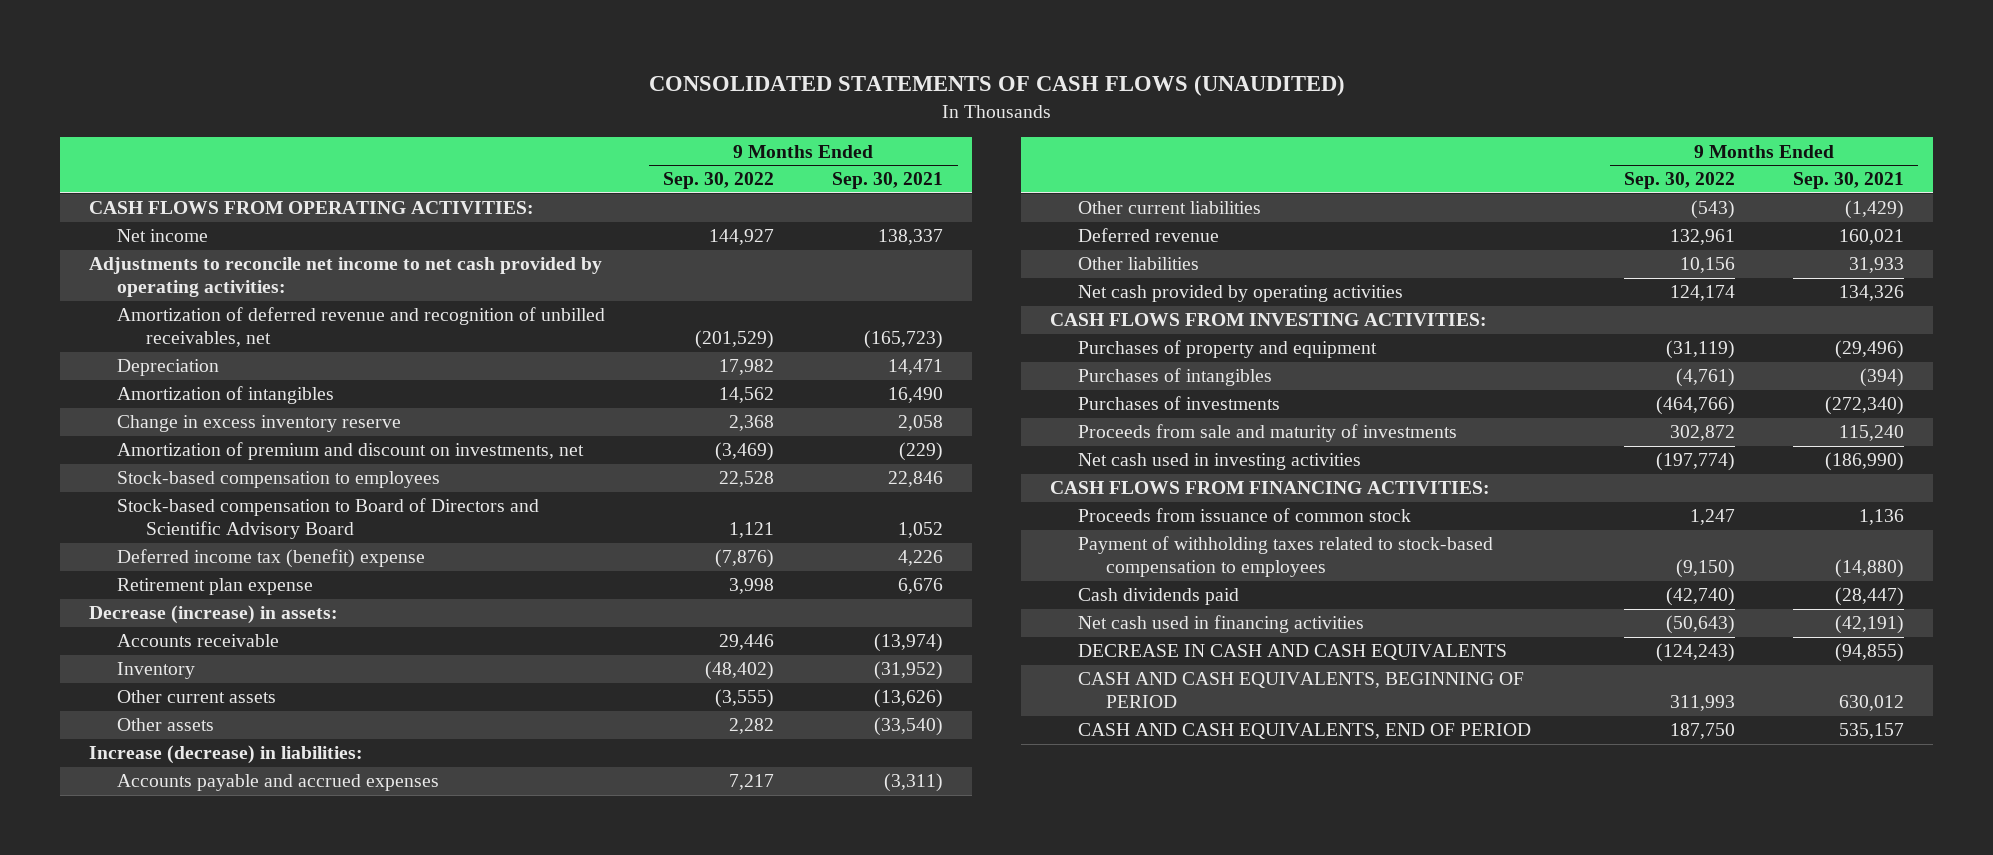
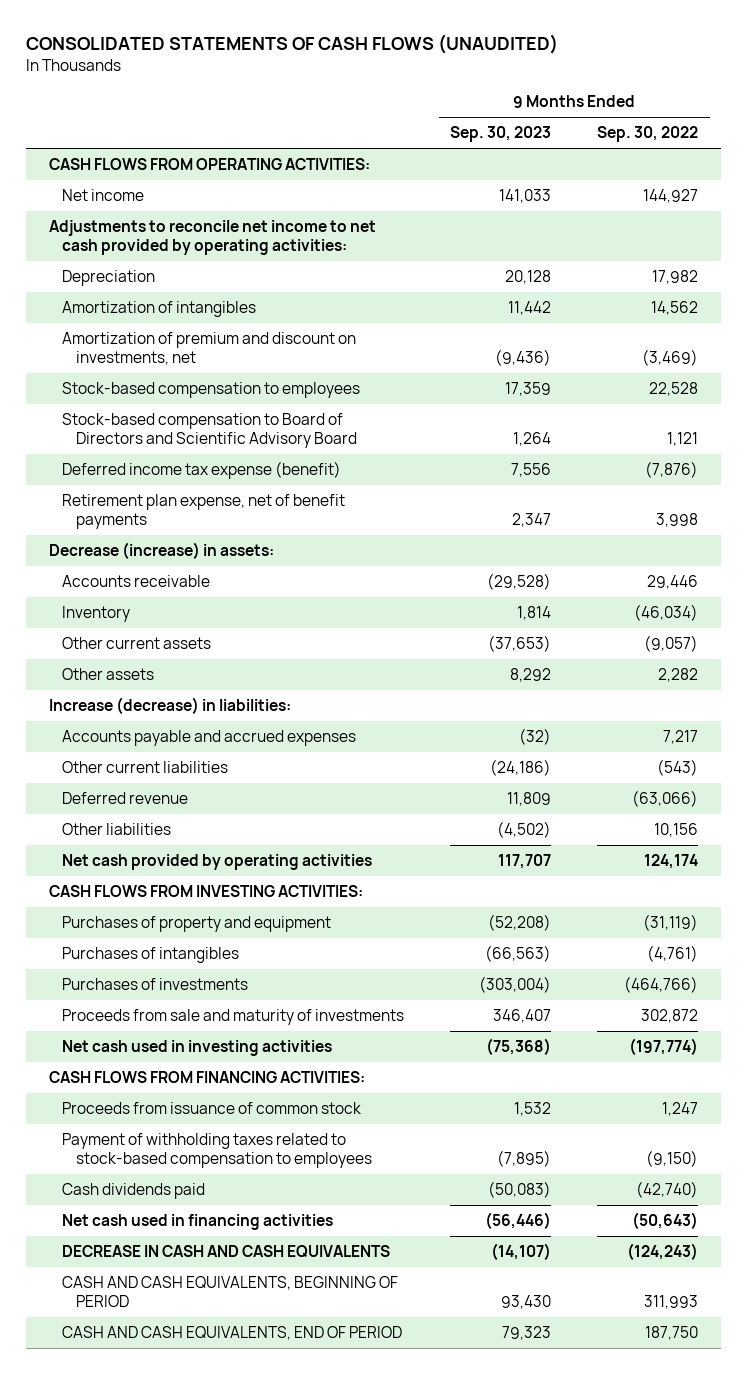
- | 9 Months Ended Sep. 30, 2022 | 9 Months Ended Sep. 30, 2021
+ | 9 Months Ended Sep. 30, 2023 | 9 Months Ended Sep. 30, 2022
- Amortization of deferred revenue and recognition of unbilled receivables, net | (201,529) | (165,723)
- Change in excess inventory reserve | 2,368 | 2,058
- Deferred income tax (benefit) expense | (7,876) | 4,226
- Retirement plan expense | 3,998 | 6,676
+ Deferred income tax expense (benefit) | 7,556 | (7,876)
+ Retirement plan expense, net of benefit payments | 2,347 | 3,998
- Inventory | (48,402) | (31,952)
- Other current assets | (3,555) | (13,626)
+ Inventory | 1,814 | (46,034)
+ Other current assets | (37,653) | (9,057)
- Deferred revenue | 132,961 | 160,021
+ Deferred revenue | 11,809 | (63,066)

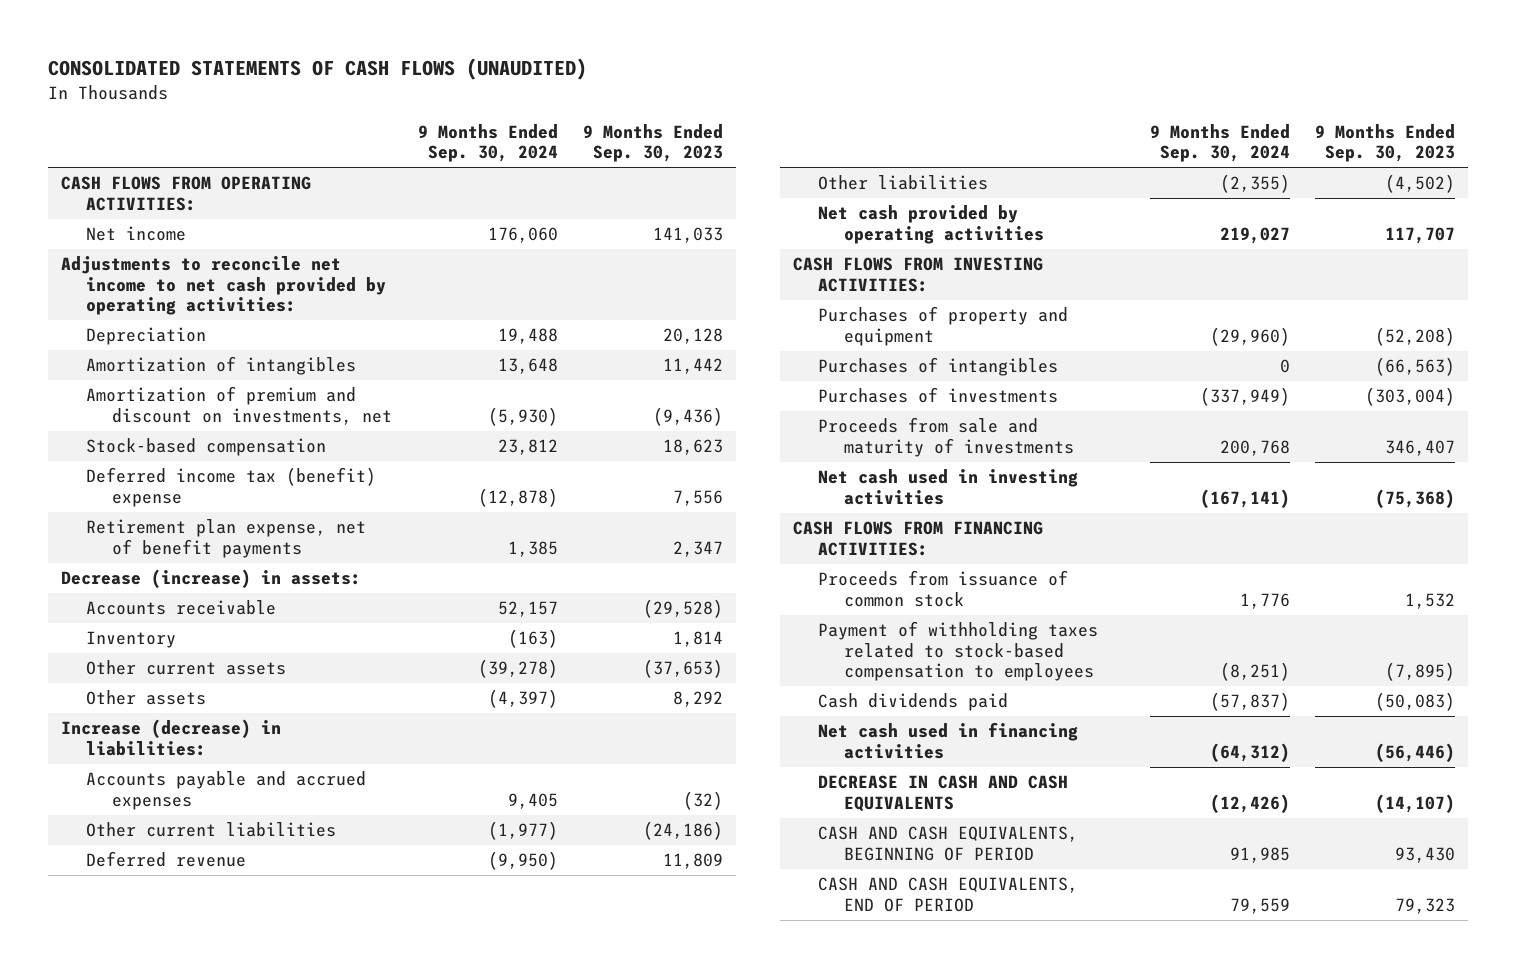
- | 9 Months Ended Sep. 30, 2023 | 9 Months Ended Sep. 30, 2022
+ | 9 Months Ended Sep. 30, 2024 | 9 Months Ended Sep. 30, 2023
- Stock-based compensation to employees | 17,359 | 22,528
- Stock-based compensation to Board of Directors and Scientific Advisory Board | 1,264 | 1,121
- Deferred income tax expense (benefit) | 7,556 | (7,876)
+ Stock-based compensation | 23,812 | 18,623
+ Deferred income tax (benefit) expense | (12,878) | 7,556

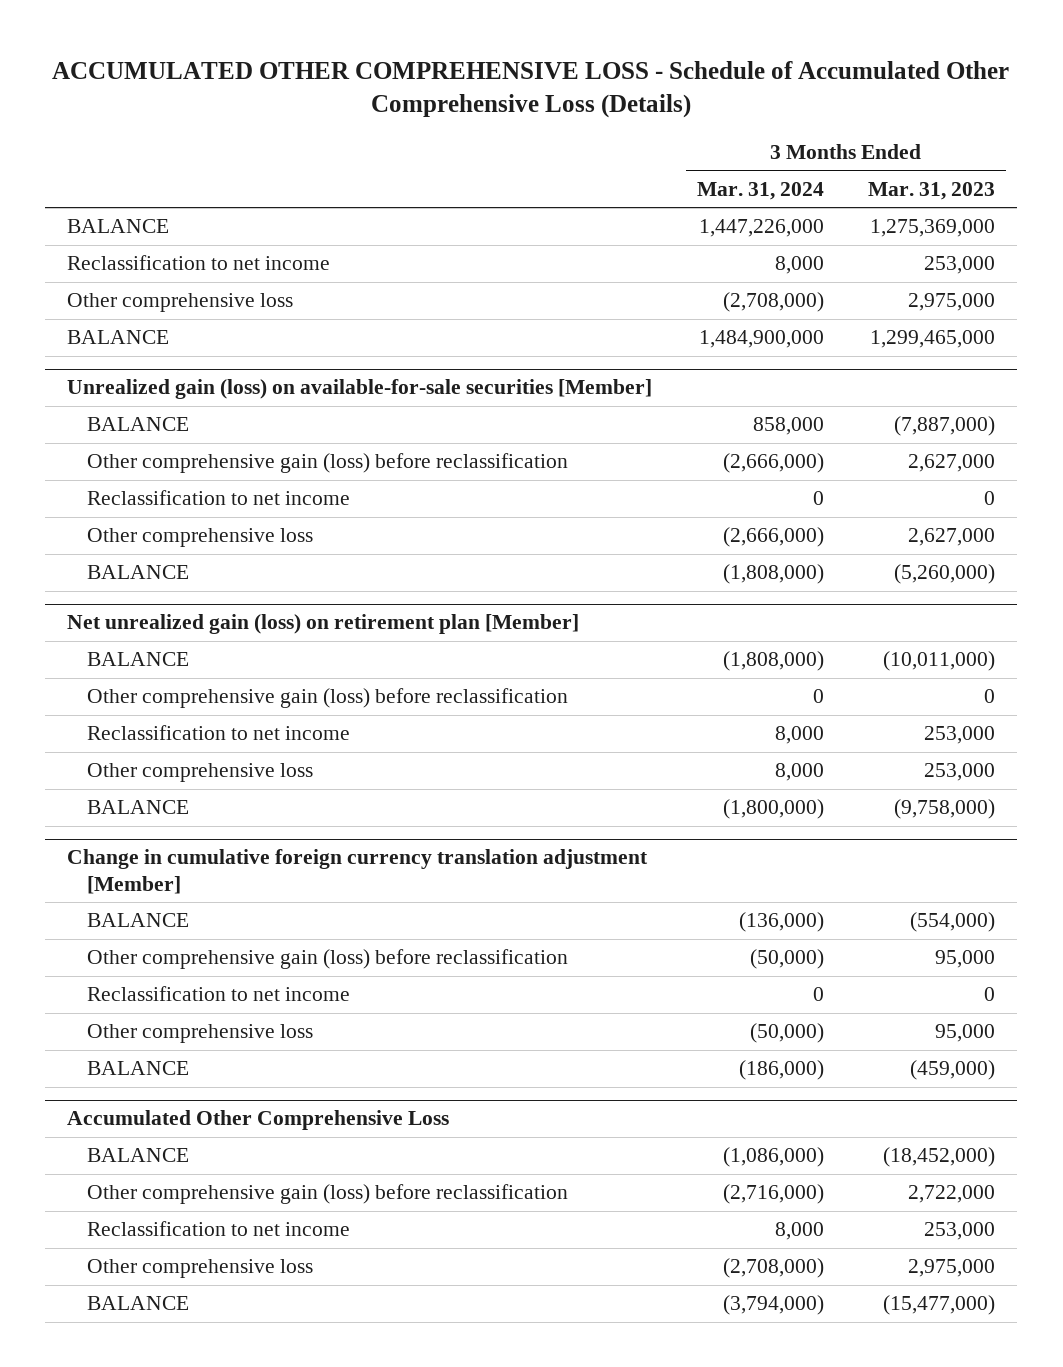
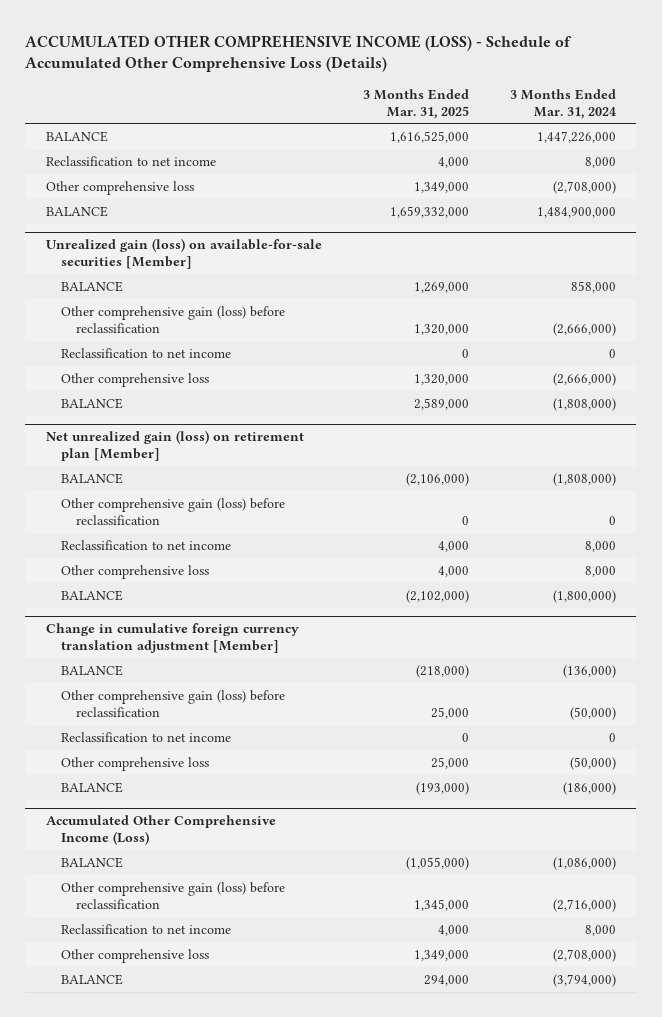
- ACCUMULATED OTHER COMPREHENSIVE LOSS - Schedule of Accumulated Other Comprehensive Loss (Details)
+ ACCUMULATED OTHER COMPREHENSIVE INCOME (LOSS) - Schedule of Accumulated Other Comprehensive Loss (Details)
- | 3 Months Ended Mar. 31, 2024 | 3 Months Ended Mar. 31, 2023
+ | 3 Months Ended Mar. 31, 2025 | 3 Months Ended Mar. 31, 2024
- Accumulated Other Comprehensive Loss
+ Accumulated Other Comprehensive Income (Loss)

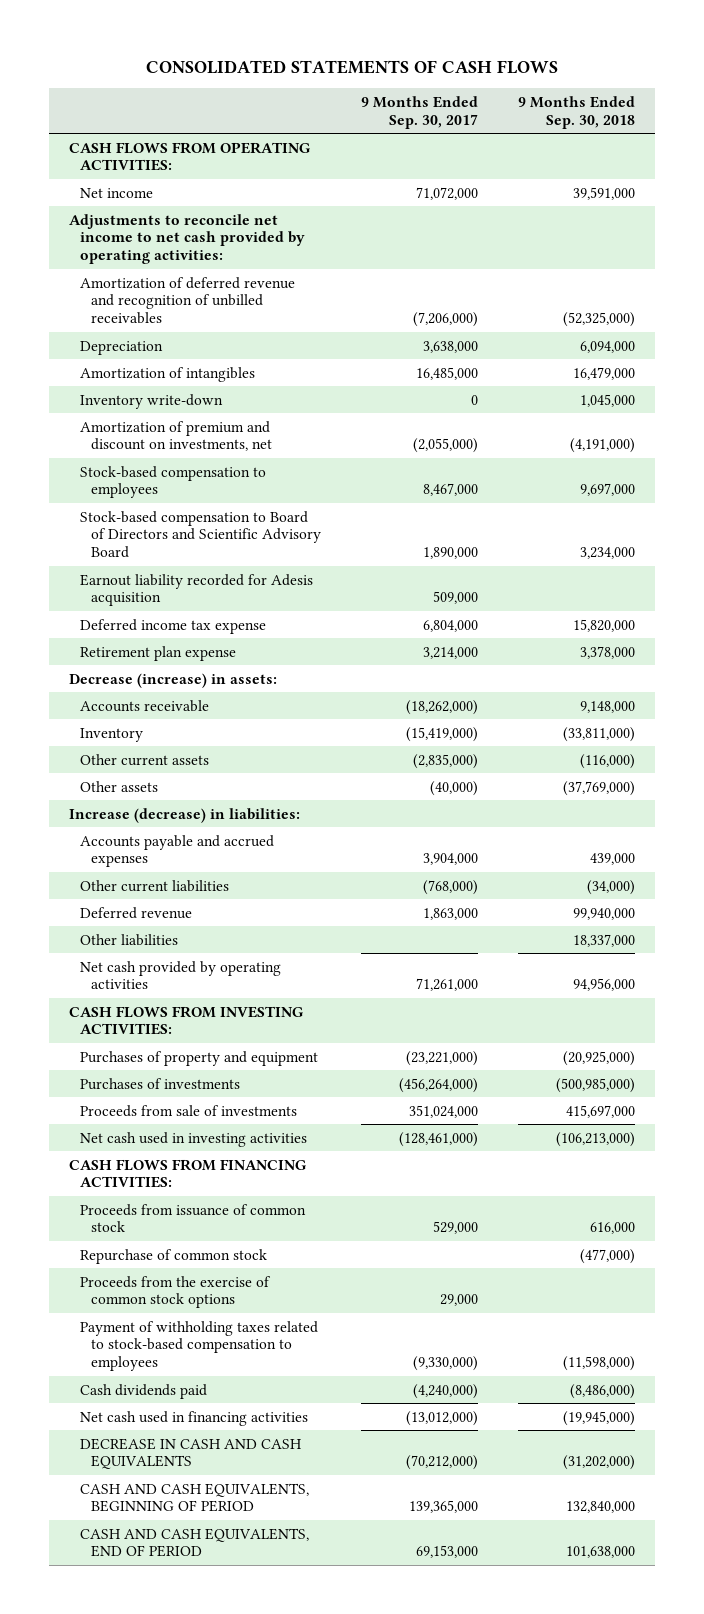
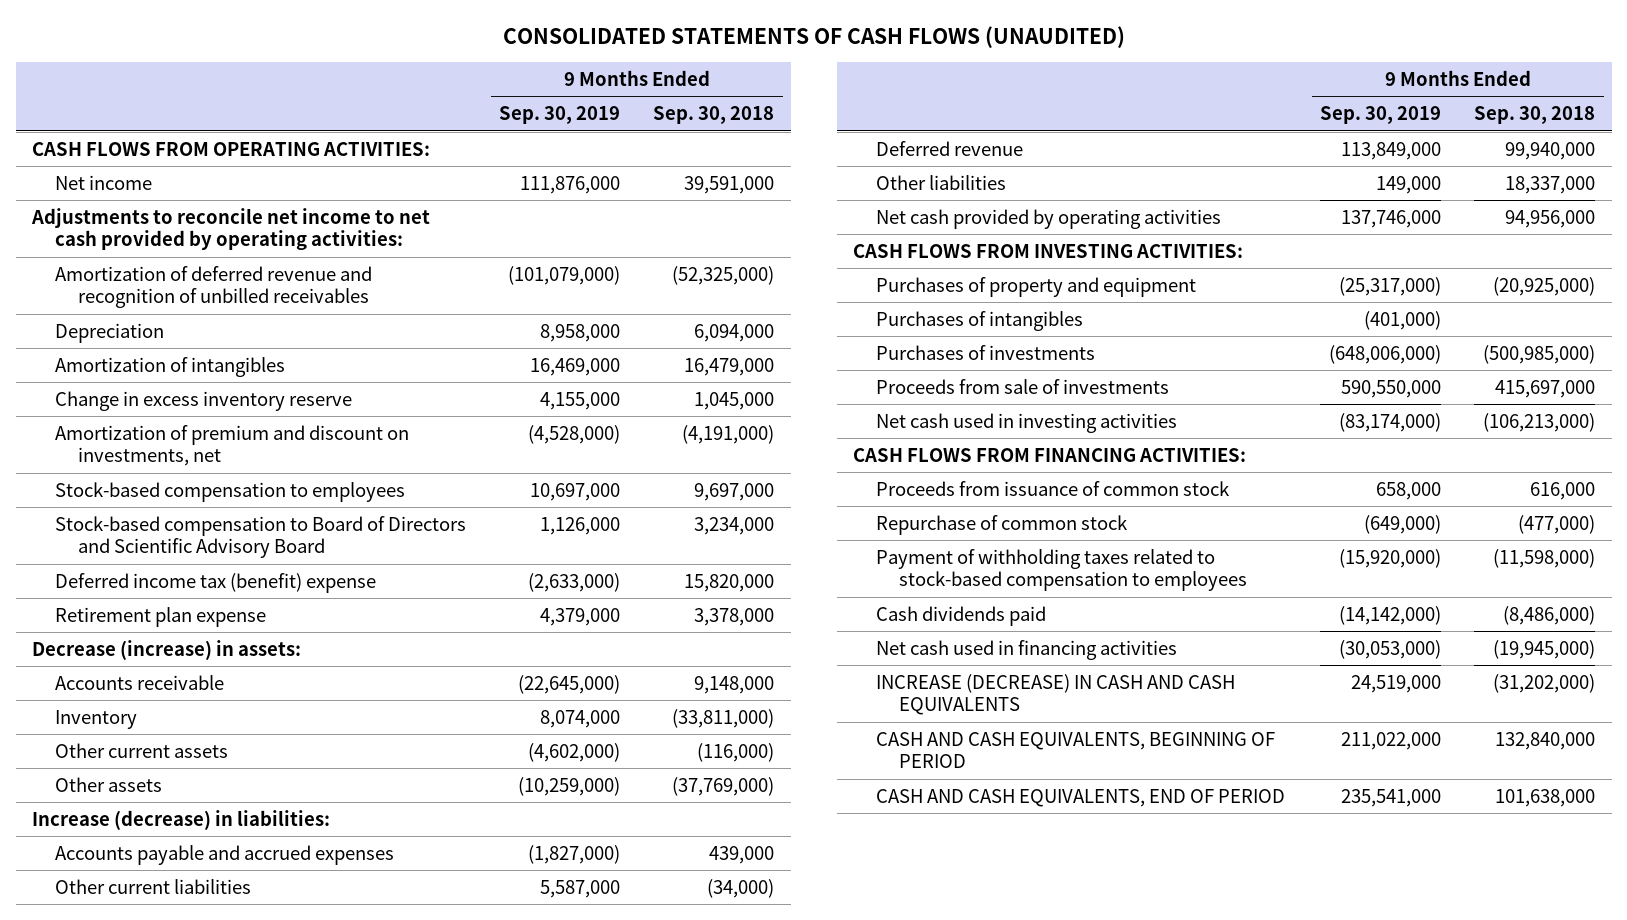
- CONSOLIDATED STATEMENTS OF CASH FLOWS
+ CONSOLIDATED STATEMENTS OF CASH FLOWS (UNAUDITED)
- | 9 Months Ended Sep. 30, 2017 | 9 Months Ended Sep. 30, 2018
+ | 9 Months Ended Sep. 30, 2019 | 9 Months Ended Sep. 30, 2018
- Inventory write-down | 0 | 1,045,000
+ Change in excess inventory reserve | 4,155,000 | 1,045,000
- Earnout liability recorded for Adesis acquisition | 509,000 |
- Deferred income tax expense | 6,804,000 | 15,820,000
+ Deferred income tax (benefit) expense | (2,633,000) | 15,820,000
+ Purchases of intangibles | (401,000) |
- Proceeds from the exercise of common stock options | 29,000 |
- DECREASE IN CASH AND CASH EQUIVALENTS | (70,212,000) | (31,202,000)
+ INCREASE (DECREASE) IN CASH AND CASH EQUIVALENTS | 24,519,000 | (31,202,000)

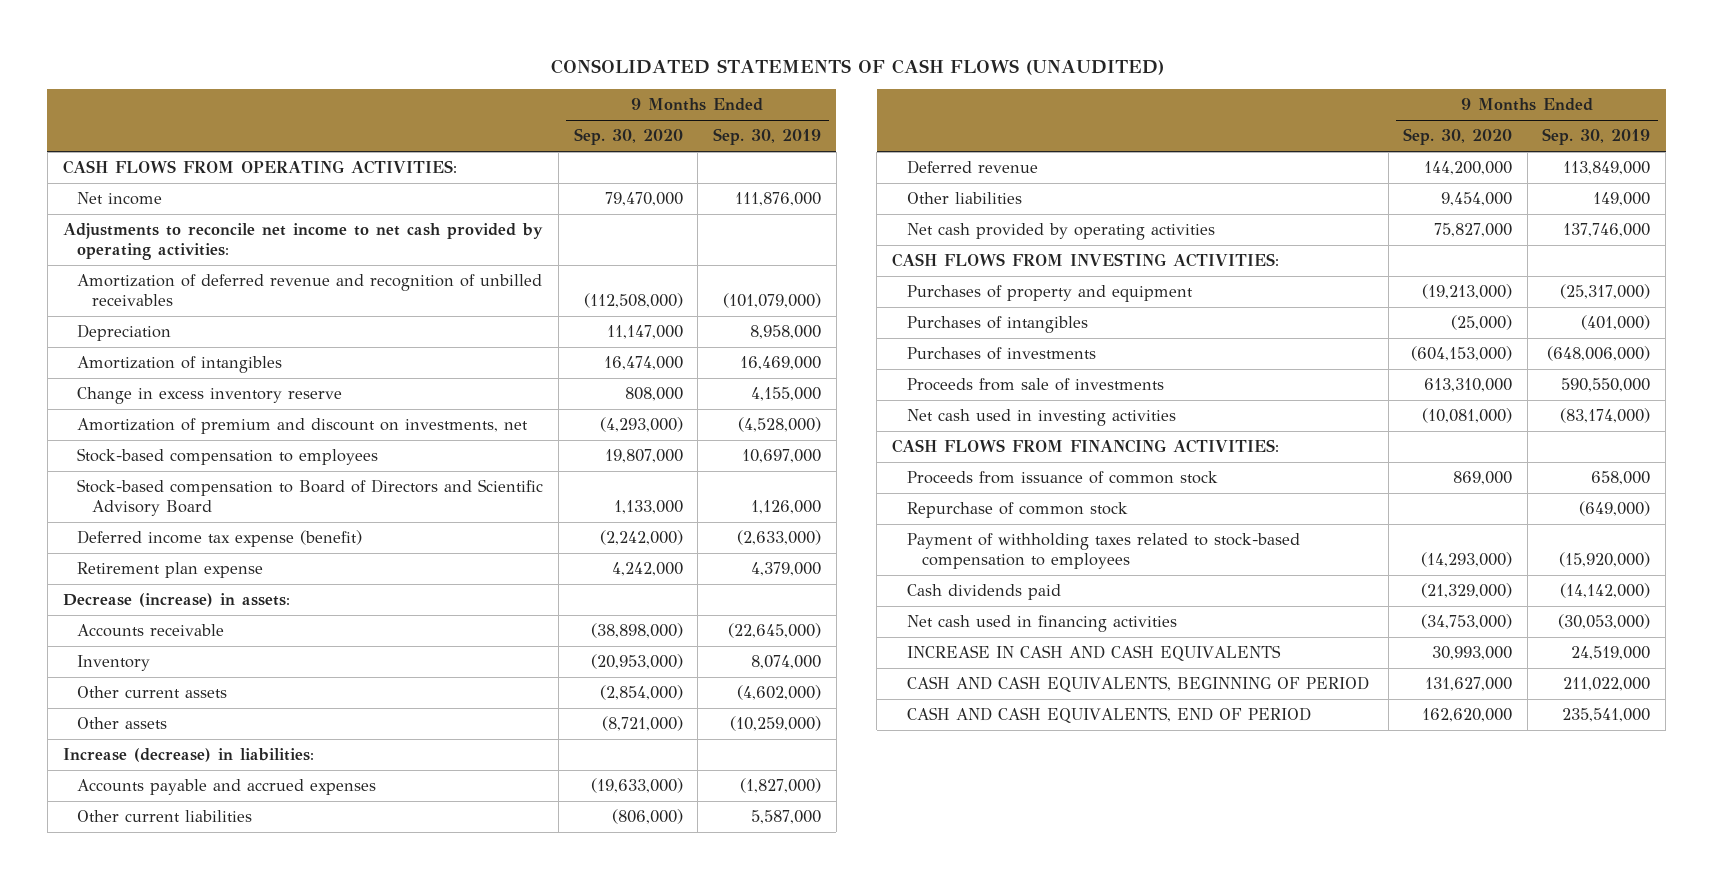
- | 9 Months Ended Sep. 30, 2019 | 9 Months Ended Sep. 30, 2018
+ | 9 Months Ended Sep. 30, 2020 | 9 Months Ended Sep. 30, 2019
- Deferred income tax (benefit) expense | (2,633,000) | 15,820,000
+ Deferred income tax expense (benefit) | (2,242,000) | (2,633,000)
- INCREASE (DECREASE) IN CASH AND CASH EQUIVALENTS | 24,519,000 | (31,202,000)
+ INCREASE IN CASH AND CASH EQUIVALENTS | 30,993,000 | 24,519,000

